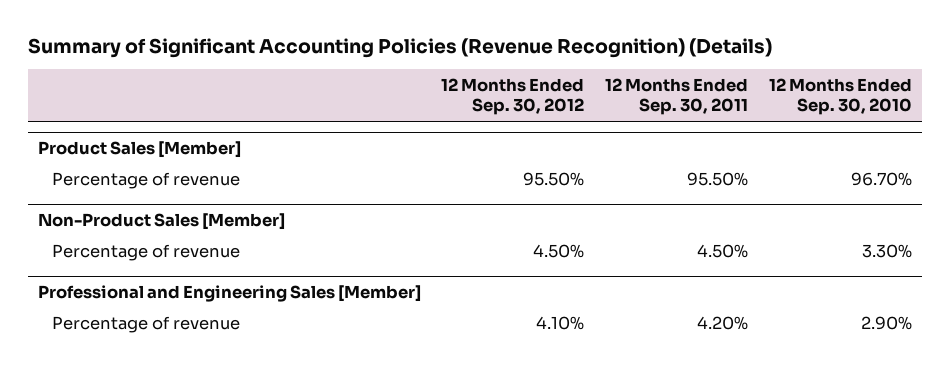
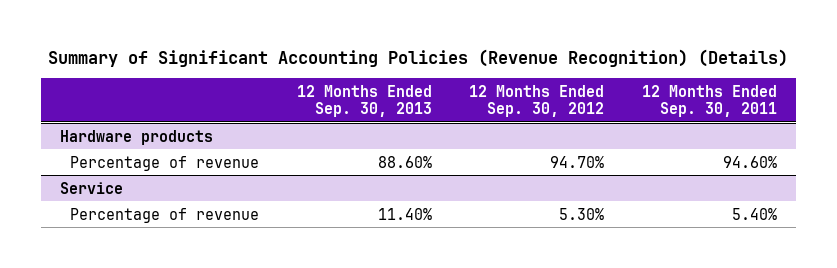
- | 12 Months Ended Sep. 30, 2012 | 12 Months Ended Sep. 30, 2011 | 12 Months Ended Sep. 30, 2010
+ | 12 Months Ended Sep. 30, 2013 | 12 Months Ended Sep. 30, 2012 | 12 Months Ended Sep. 30, 2011
- Product Sales [Member]
- Percentage of revenue | 95.50% | 95.50% | 96.70%
- Non-Product Sales [Member]
- Percentage of revenue | 4.50% | 4.50% | 3.30%
- Professional and Engineering Sales [Member]
- Percentage of revenue | 4.10% | 4.20% | 2.90%
+ Hardware products
+ Percentage of revenue | 88.60% | 94.70% | 94.60%
+ Service
+ Percentage of revenue | 11.40% | 5.30% | 5.40%

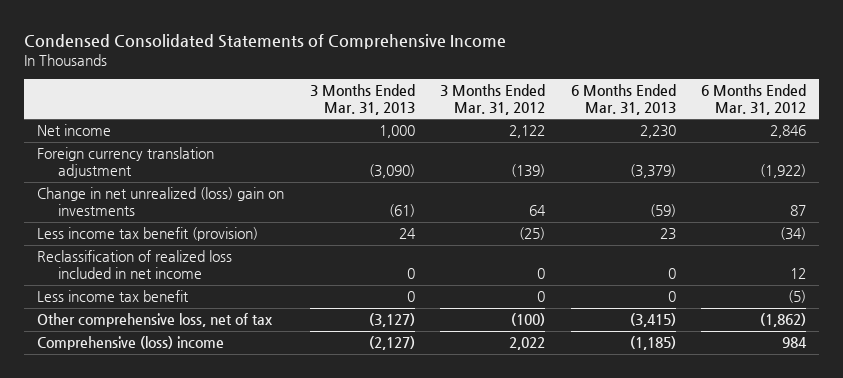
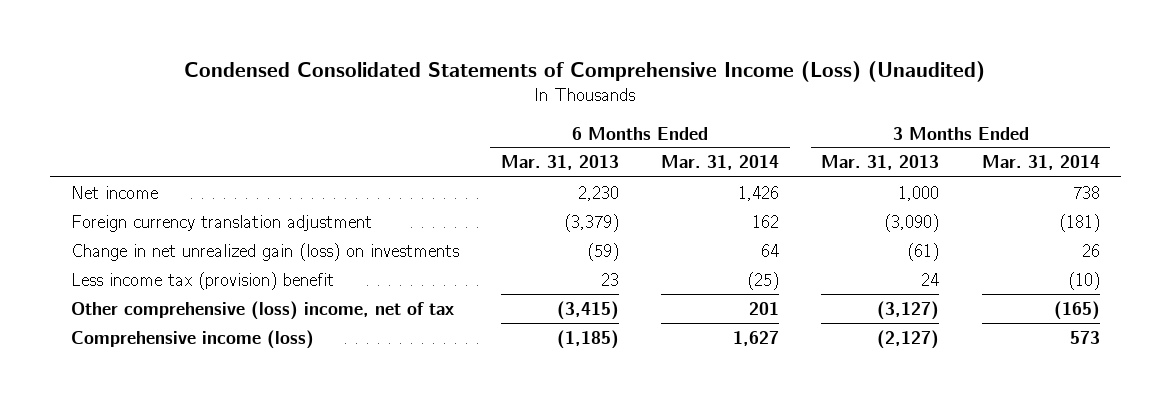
- Condensed Consolidated Statements of Comprehensive Income
+ Condensed Consolidated Statements of Comprehensive Income (Loss) (Unaudited)
- | 3 Months Ended Mar. 31, 2013 | 3 Months Ended Mar. 31, 2012 | 6 Months Ended Mar. 31, 2013 | 6 Months Ended Mar. 31, 2012
+ | 6 Months Ended Mar. 31, 2013 | 6 Months Ended Mar. 31, 2014 | 3 Months Ended Mar. 31, 2013 | 3 Months Ended Mar. 31, 2014
- Change in net unrealized (loss) gain on investments | (61) | 64 | (59) | 87
- Less income tax benefit (provision) | 24 | (25) | 23 | (34)
- Reclassification of realized loss included in net income | 0 | 0 | 0 | 12
- Less income tax benefit | 0 | 0 | 0 | (5)
- Other comprehensive loss, net of tax | (3,127) | (100) | (3,415) | (1,862)
- Comprehensive (loss) income | (2,127) | 2,022 | (1,185) | 984
+ Change in net unrealized gain (loss) on investments | (59) | 64 | (61) | 26
+ Less income tax (provision) benefit | 23 | (25) | 24 | (10)
+ Other comprehensive (loss) income, net of tax | (3,415) | 201 | (3,127) | (165)
+ Comprehensive income (loss) | (1,185) | 1,627 | (2,127) | 573

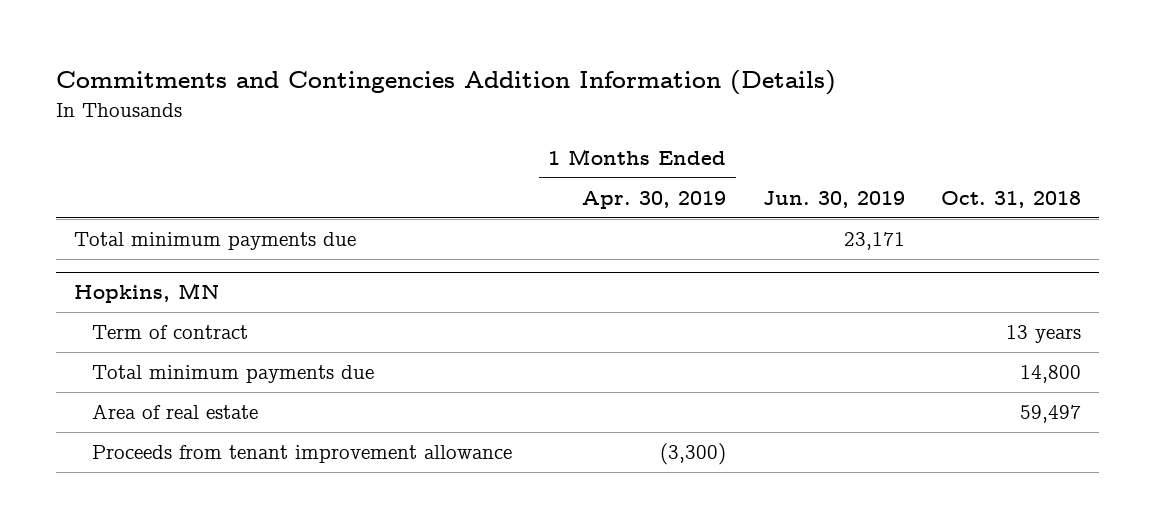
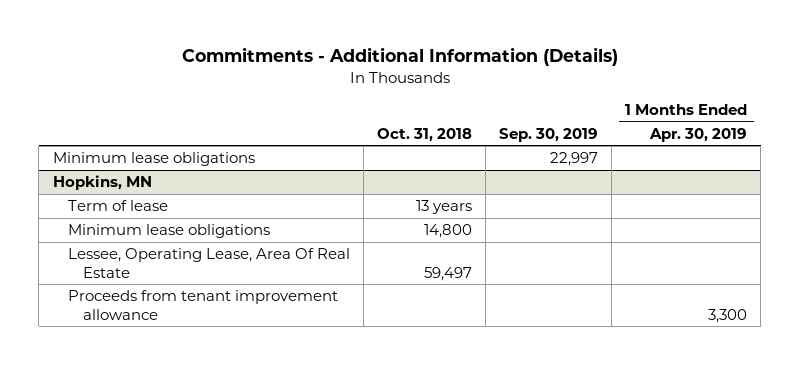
- Commitments and Contingencies Addition Information (Details)
+ Commitments - Additional Information (Details)
- | 1 Months Ended Apr. 30, 2019 | Jun. 30, 2019 | Oct. 31, 2018
+ | Oct. 31, 2018 | Sep. 30, 2019 | 1 Months Ended Apr. 30, 2019
- Total minimum payments due | | 23,171 |
+ Minimum lease obligations | | 22,997 |
@ Hopkins, MN
- Term of contract | | | 13 years
- Total minimum payments due | | | 14,800
- Area of real estate | | | 59,497
- Proceeds from tenant improvement allowance | (3,300) | |
+ Term of lease | 13 years | |
+ Minimum lease obligations | 14,800 | |
+ Lessee, Operating Lease, Area Of Real Estate | 59,497 | |
+ Proceeds from tenant improvement allowance | | | 3,300

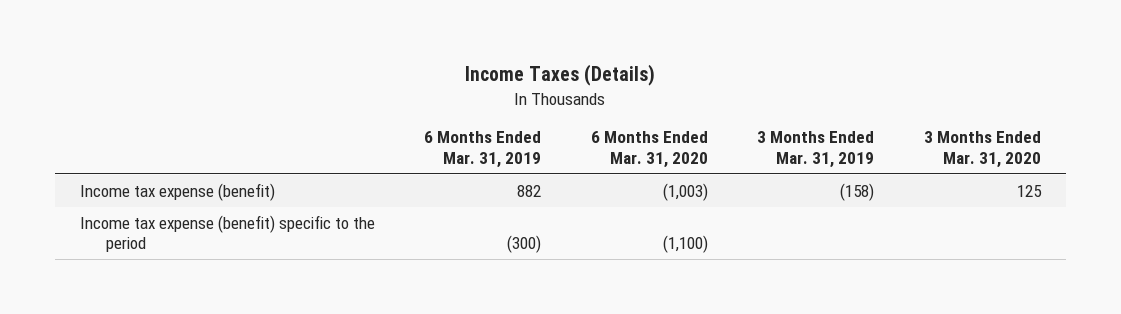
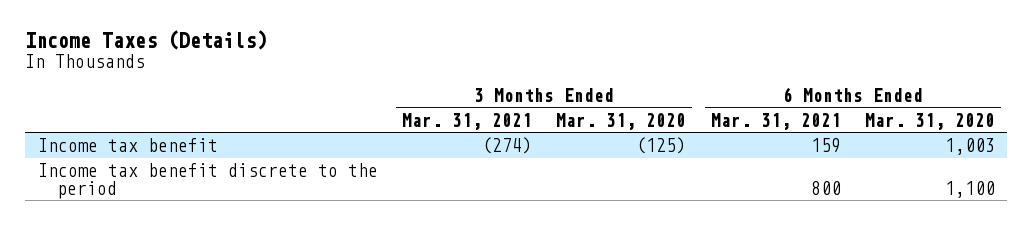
- | 6 Months Ended Mar. 31, 2019 | 6 Months Ended Mar. 31, 2020 | 3 Months Ended Mar. 31, 2019 | 3 Months Ended Mar. 31, 2020
+ | 3 Months Ended Mar. 31, 2021 | 3 Months Ended Mar. 31, 2020 | 6 Months Ended Mar. 31, 2021 | 6 Months Ended Mar. 31, 2020
- Income tax expense (benefit) | 882 | (1,003) | (158) | 125
- Income tax expense (benefit) specific to the period | (300) | (1,100) | |
+ Income tax benefit | (274) | (125) | 159 | 1,003
+ Income tax benefit discrete to the period | | | 800 | 1,100

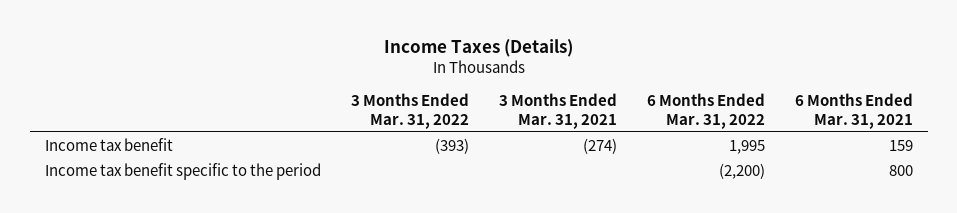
- | 3 Months Ended Mar. 31, 2021 | 3 Months Ended Mar. 31, 2020 | 6 Months Ended Mar. 31, 2021 | 6 Months Ended Mar. 31, 2020
+ | 3 Months Ended Mar. 31, 2022 | 3 Months Ended Mar. 31, 2021 | 6 Months Ended Mar. 31, 2022 | 6 Months Ended Mar. 31, 2021
- Income tax benefit discrete to the period | | | 800 | 1,100
+ Income tax benefit specific to the period | | | (2,200) | 800

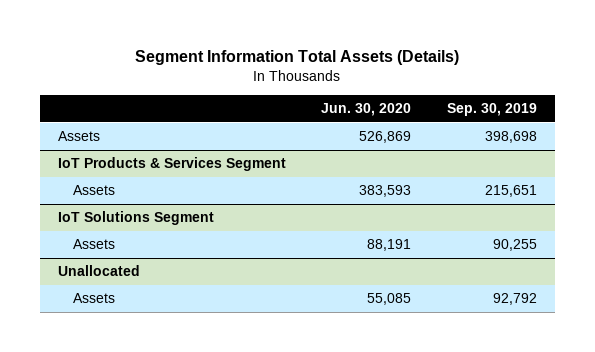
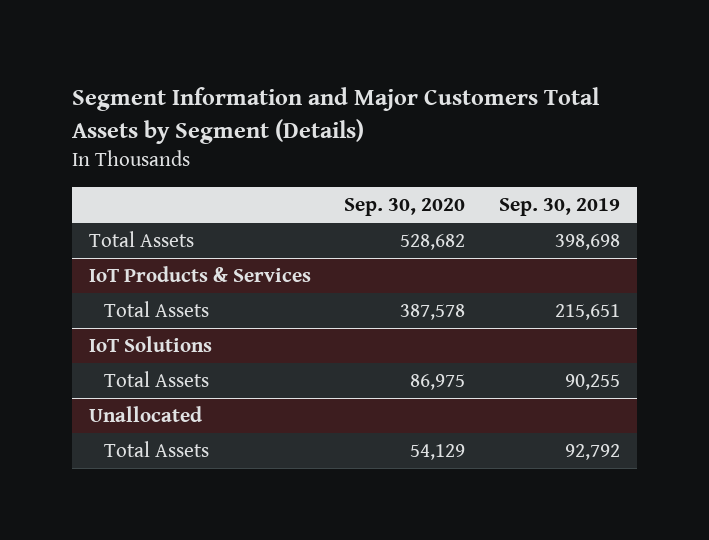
- Segment Information Total Assets (Details)
+ Segment Information and Major Customers Total Assets by Segment (Details)
- | Jun. 30, 2020 | Sep. 30, 2019
+ | Sep. 30, 2020 | Sep. 30, 2019
- Assets | 526,869 | 398,698
- IoT Products & Services Segment
- Assets | 383,593 | 215,651
- IoT Solutions Segment
- Assets | 88,191 | 90,255
+ Total Assets | 528,682 | 398,698
+ IoT Products & Services
+ Total Assets | 387,578 | 215,651
+ IoT Solutions
+ Total Assets | 86,975 | 90,255
@ Unallocated
- Assets | 55,085 | 92,792
+ Total Assets | 54,129 | 92,792

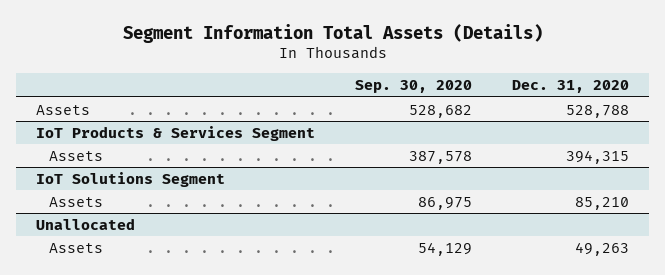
- Segment Information and Major Customers Total Assets by Segment (Details)
+ Segment Information Total Assets (Details)
- | Sep. 30, 2020 | Sep. 30, 2019
+ | Sep. 30, 2020 | Dec. 31, 2020
- Total Assets | 528,682 | 398,698
- IoT Products & Services
- Total Assets | 387,578 | 215,651
- IoT Solutions
- Total Assets | 86,975 | 90,255
+ Assets | 528,682 | 528,788
+ IoT Products & Services Segment
+ Assets | 387,578 | 394,315
+ IoT Solutions Segment
+ Assets | 86,975 | 85,210
@ Unallocated
- Total Assets | 54,129 | 92,792
+ Assets | 54,129 | 49,263

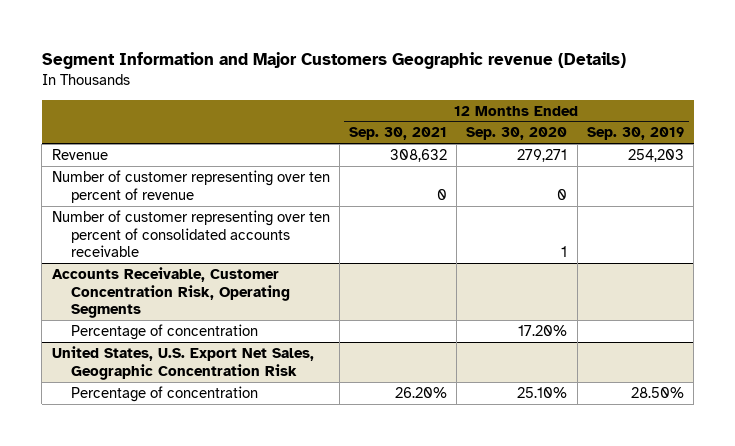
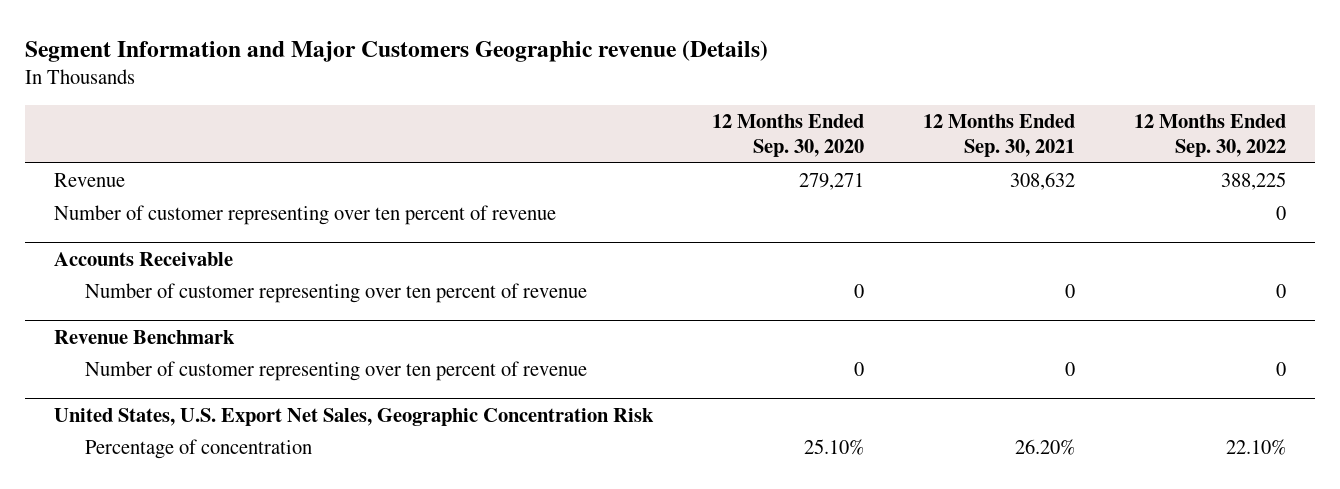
- | 12 Months Ended Sep. 30, 2021 | 12 Months Ended Sep. 30, 2020 | 12 Months Ended Sep. 30, 2019
+ | 12 Months Ended Sep. 30, 2020 | 12 Months Ended Sep. 30, 2021 | 12 Months Ended Sep. 30, 2022
+ Number of customer representing over ten percent of revenue | | | 0
+ Accounts Receivable
- Number of customer representing over ten percent of consolidated accounts receivable | | 1 |
- Accounts Receivable, Customer Concentration Risk, Operating Segments
- Percentage of concentration | | 17.20% |
+ Revenue Benchmark
+ Number of customer representing over ten percent of revenue | 0 | 0 | 0

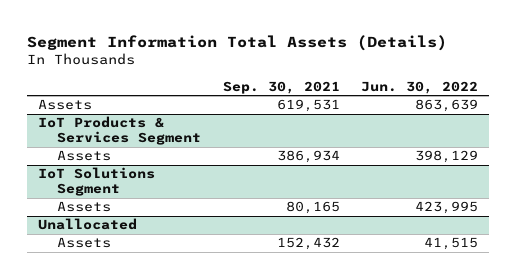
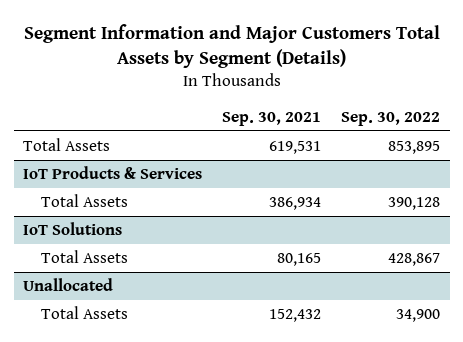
- Segment Information Total Assets (Details)
+ Segment Information and Major Customers Total Assets by Segment (Details)
- | Sep. 30, 2021 | Jun. 30, 2022
+ | Sep. 30, 2021 | Sep. 30, 2022
- Assets | 619,531 | 863,639
- IoT Products & Services Segment
- Assets | 386,934 | 398,129
- IoT Solutions Segment
- Assets | 80,165 | 423,995
+ Total Assets | 619,531 | 853,895
+ IoT Products & Services
+ Total Assets | 386,934 | 390,128
+ IoT Solutions
+ Total Assets | 80,165 | 428,867
@ Unallocated
- Assets | 152,432 | 41,515
+ Total Assets | 152,432 | 34,900

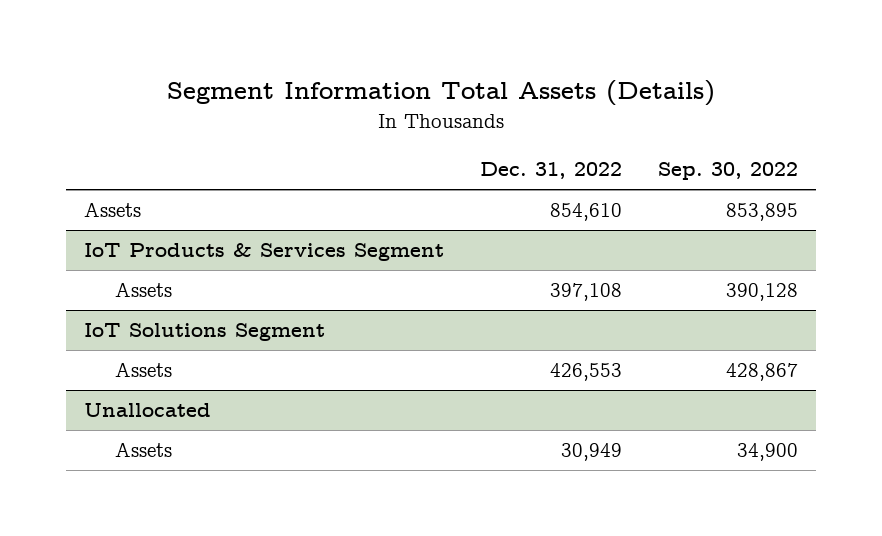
- Segment Information and Major Customers Total Assets by Segment (Details)
+ Segment Information Total Assets (Details)
- | Sep. 30, 2021 | Sep. 30, 2022
+ | Dec. 31, 2022 | Sep. 30, 2022
- Total Assets | 619,531 | 853,895
- IoT Products & Services
- Total Assets | 386,934 | 390,128
- IoT Solutions
- Total Assets | 80,165 | 428,867
+ Assets | 854,610 | 853,895
+ IoT Products & Services Segment
+ Assets | 397,108 | 390,128
+ IoT Solutions Segment
+ Assets | 426,553 | 428,867
@ Unallocated
- Total Assets | 152,432 | 34,900
+ Assets | 30,949 | 34,900

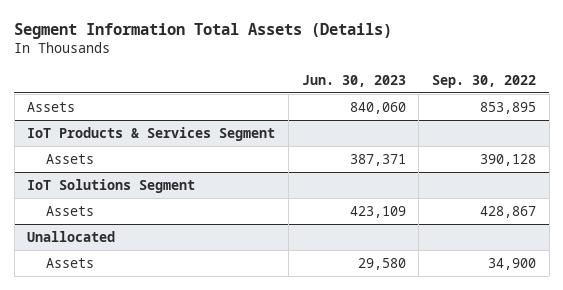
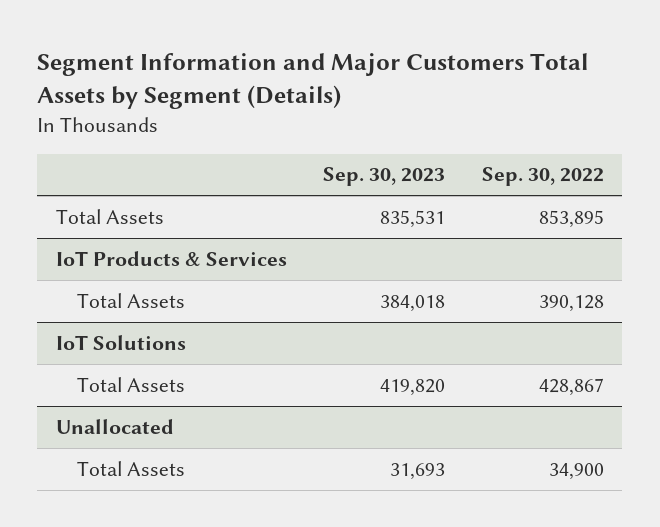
- Segment Information Total Assets (Details)
+ Segment Information and Major Customers Total Assets by Segment (Details)
- | Jun. 30, 2023 | Sep. 30, 2022
+ | Sep. 30, 2023 | Sep. 30, 2022
- Assets | 840,060 | 853,895
- IoT Products & Services Segment
- Assets | 387,371 | 390,128
- IoT Solutions Segment
- Assets | 423,109 | 428,867
+ Total Assets | 835,531 | 853,895
+ IoT Products & Services
+ Total Assets | 384,018 | 390,128
+ IoT Solutions
+ Total Assets | 419,820 | 428,867
@ Unallocated
- Assets | 29,580 | 34,900
+ Total Assets | 31,693 | 34,900

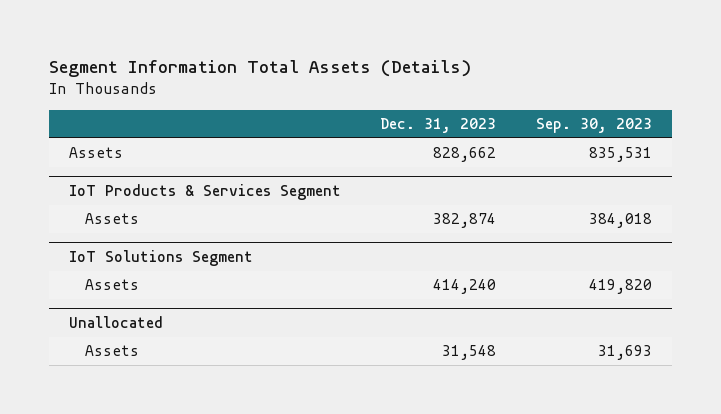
- Segment Information and Major Customers Total Assets by Segment (Details)
+ Segment Information Total Assets (Details)
- | Sep. 30, 2023 | Sep. 30, 2022
+ | Dec. 31, 2023 | Sep. 30, 2023
- Total Assets | 835,531 | 853,895
- IoT Products & Services
- Total Assets | 384,018 | 390,128
- IoT Solutions
- Total Assets | 419,820 | 428,867
+ Assets | 828,662 | 835,531
+ IoT Products & Services Segment
+ Assets | 382,874 | 384,018
+ IoT Solutions Segment
+ Assets | 414,240 | 419,820
@ Unallocated
- Total Assets | 31,693 | 34,900
+ Assets | 31,548 | 31,693

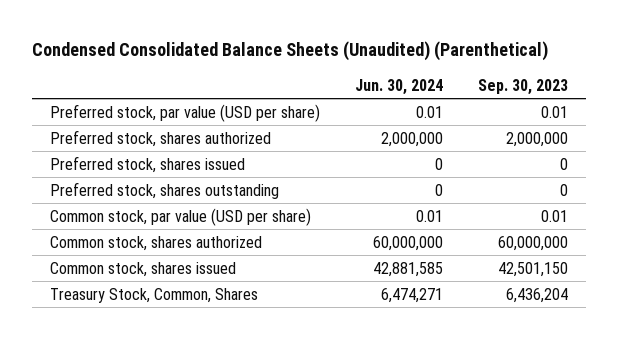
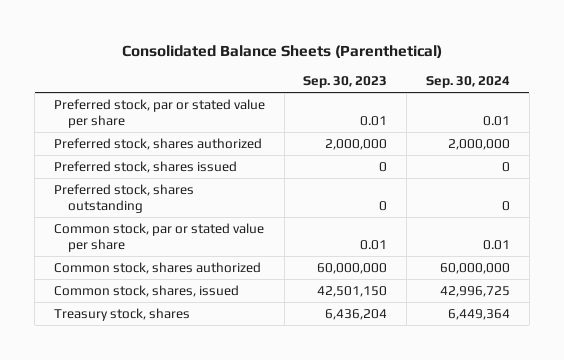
- Condensed Consolidated Balance Sheets (Unaudited) (Parenthetical)
+ Consolidated Balance Sheets (Parenthetical)
- | Jun. 30, 2024 | Sep. 30, 2023
+ | Sep. 30, 2023 | Sep. 30, 2024
- Preferred stock, par value (USD per share) | 0.01 | 0.01
+ Preferred stock, par or stated value per share | 0.01 | 0.01
- Common stock, par value (USD per share) | 0.01 | 0.01
+ Common stock, par or stated value per share | 0.01 | 0.01
- Common stock, shares issued | 42,881,585 | 42,501,150
- Treasury Stock, Common, Shares | 6,474,271 | 6,436,204
+ Common stock, shares, issued | 42,501,150 | 42,996,725
+ Treasury stock, shares | 6,436,204 | 6,449,364

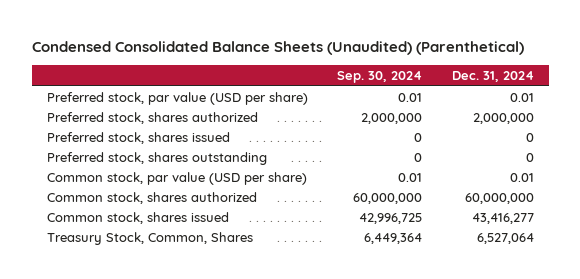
- Consolidated Balance Sheets (Parenthetical)
+ Condensed Consolidated Balance Sheets (Unaudited) (Parenthetical)
- | Sep. 30, 2023 | Sep. 30, 2024
+ | Sep. 30, 2024 | Dec. 31, 2024
- Preferred stock, par or stated value per share | 0.01 | 0.01
+ Preferred stock, par value (USD per share) | 0.01 | 0.01
- Common stock, par or stated value per share | 0.01 | 0.01
+ Common stock, par value (USD per share) | 0.01 | 0.01
- Common stock, shares, issued | 42,501,150 | 42,996,725
- Treasury stock, shares | 6,436,204 | 6,449,364
+ Common stock, shares issued | 42,996,725 | 43,416,277
+ Treasury Stock, Common, Shares | 6,449,364 | 6,527,064

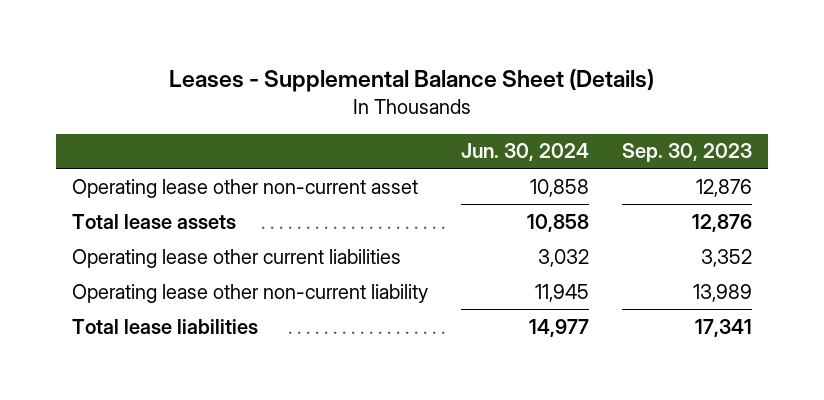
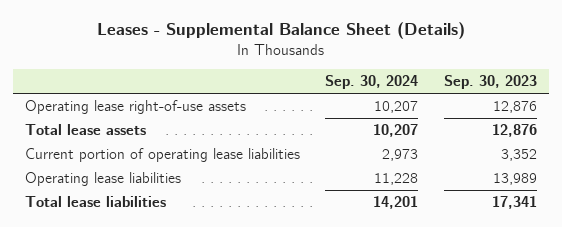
- | Jun. 30, 2024 | Sep. 30, 2023
+ | Sep. 30, 2024 | Sep. 30, 2023
- Operating lease other non-current asset | 10,858 | 12,876
+ Operating lease right-of-use assets | 10,207 | 12,876
- Operating lease other current liabilities | 3,032 | 3,352
- Operating lease other non-current liability | 11,945 | 13,989
+ Current portion of operating lease liabilities | 2,973 | 3,352
+ Operating lease liabilities | 11,228 | 13,989

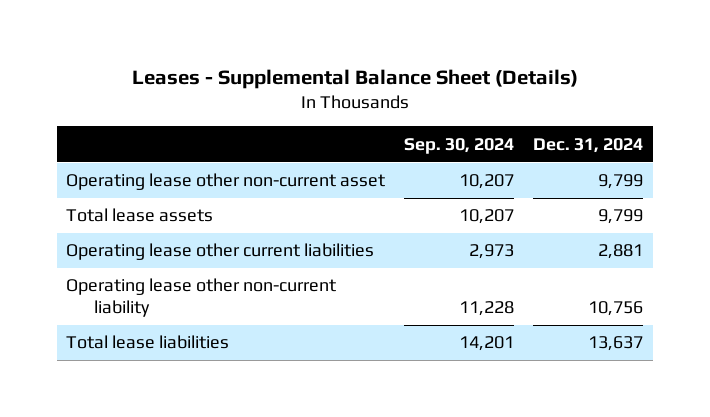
- | Sep. 30, 2024 | Sep. 30, 2023
+ | Sep. 30, 2024 | Dec. 31, 2024
- Operating lease right-of-use assets | 10,207 | 12,876
+ Operating lease other non-current asset | 10,207 | 9,799
- Current portion of operating lease liabilities | 2,973 | 3,352
- Operating lease liabilities | 11,228 | 13,989
+ Operating lease other current liabilities | 2,973 | 2,881
+ Operating lease other non-current liability | 11,228 | 10,756

